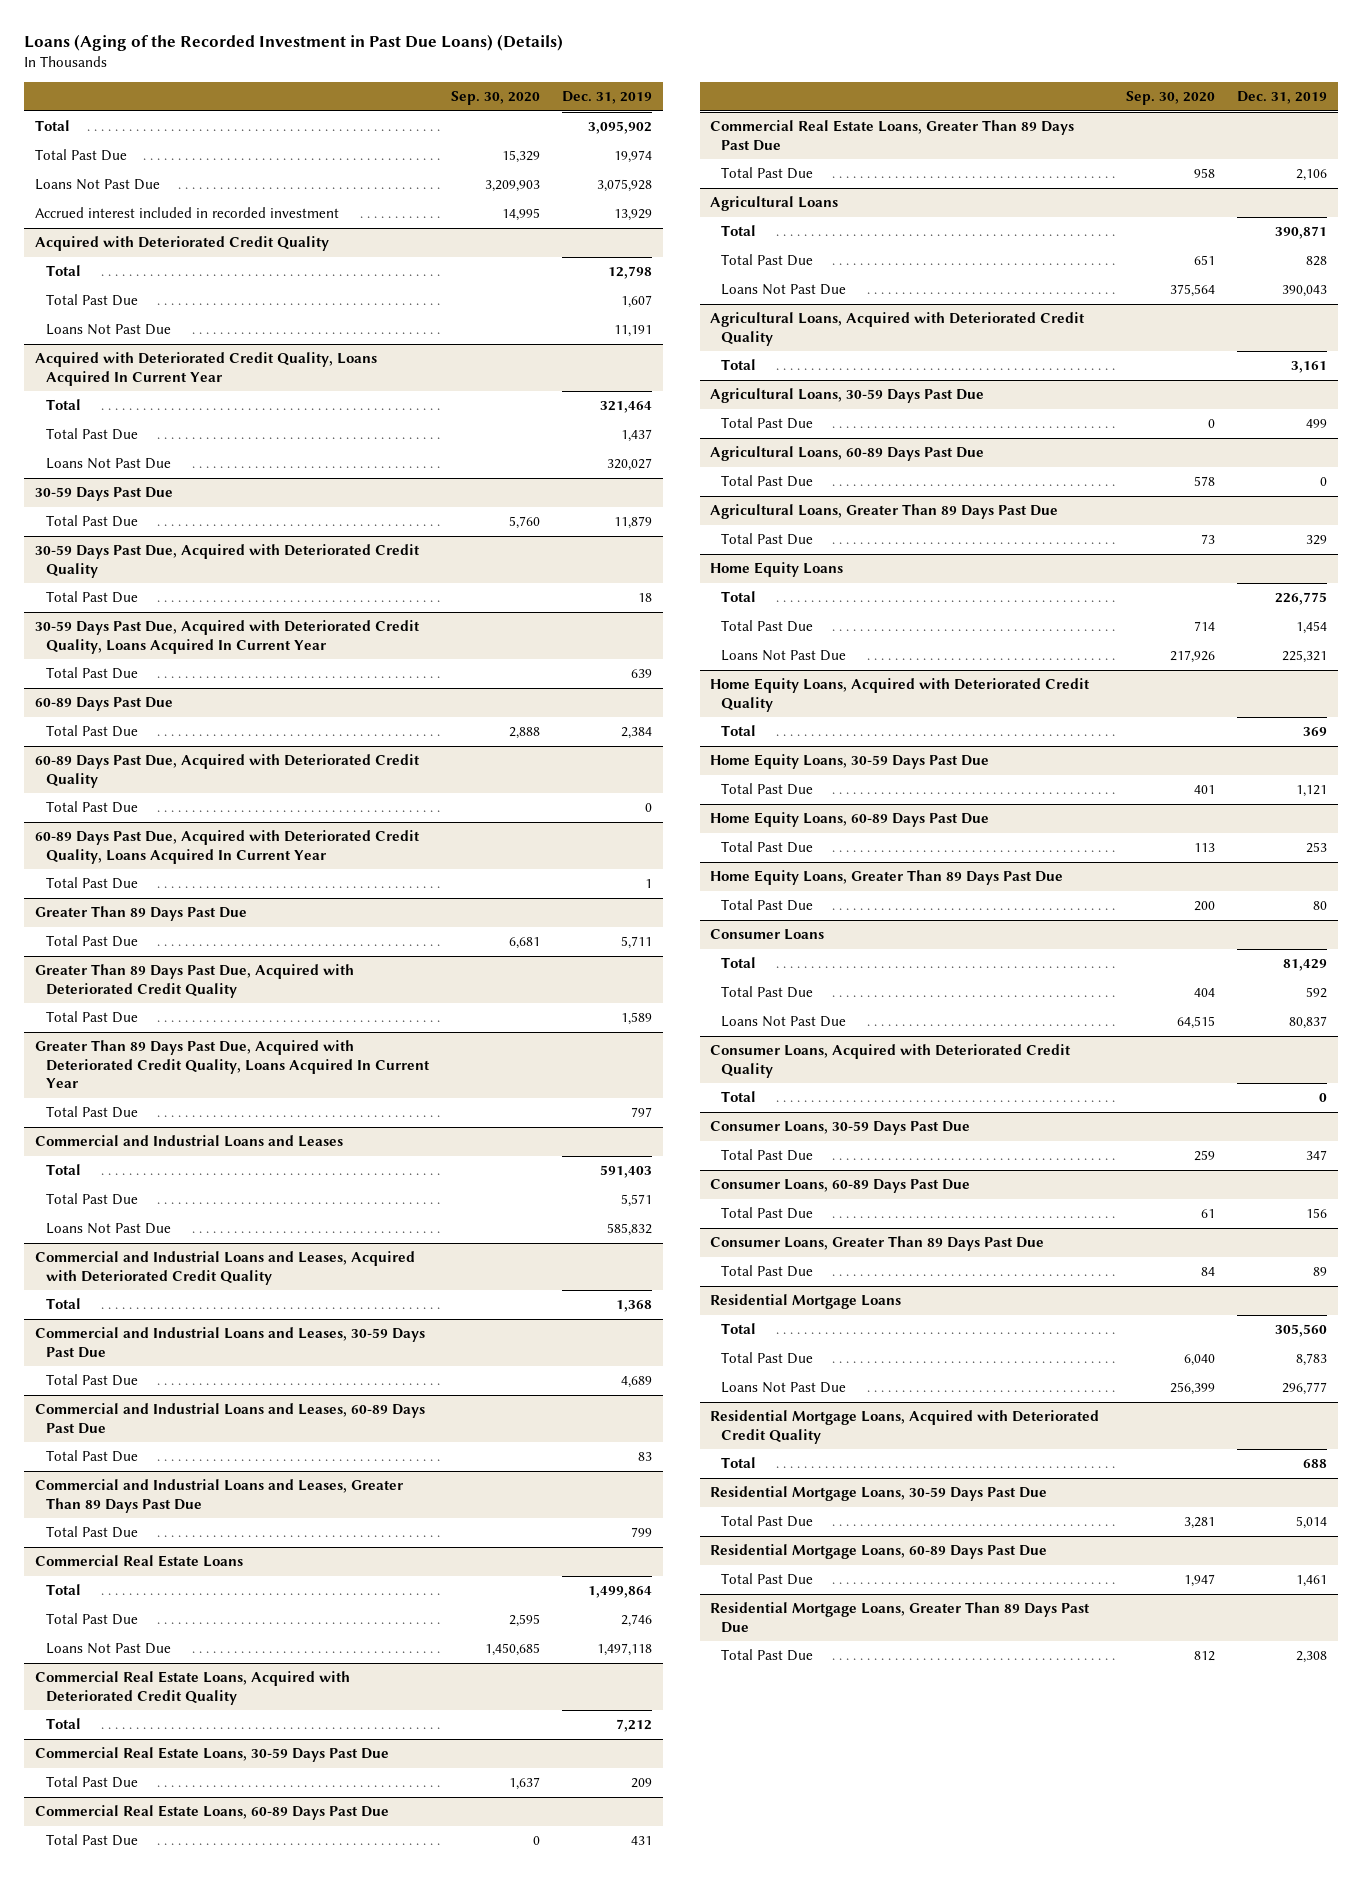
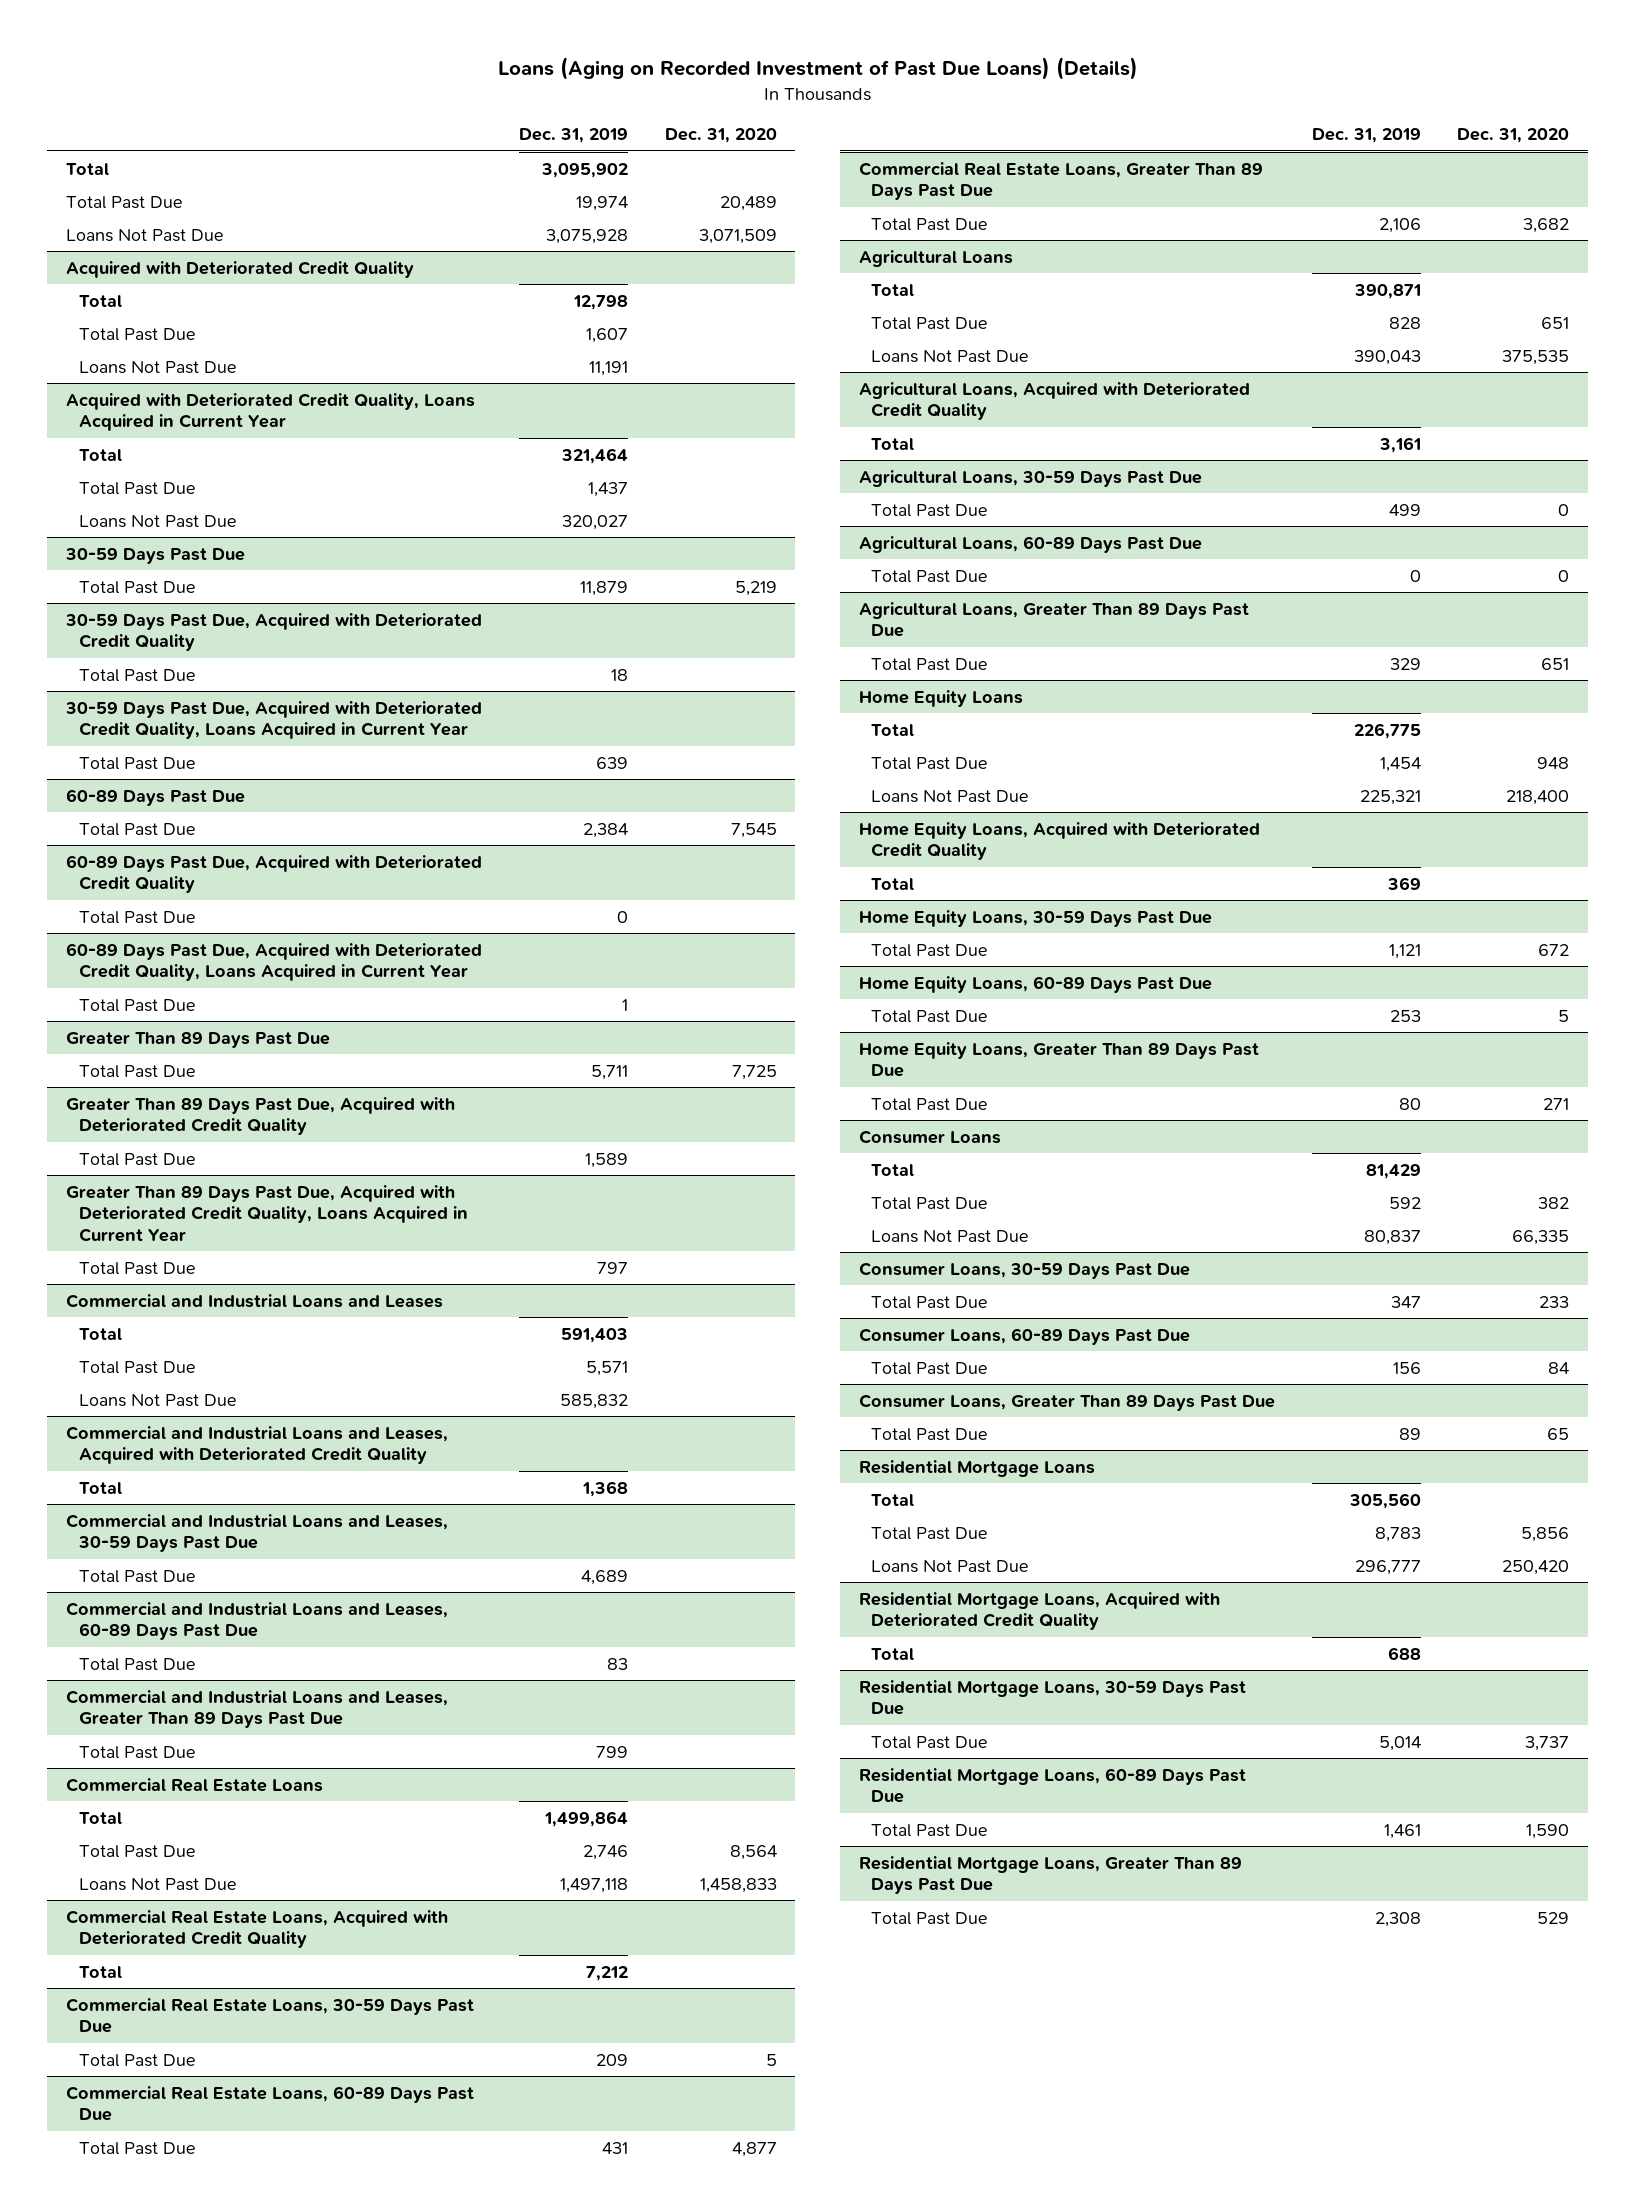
- Loans (Aging of the Recorded Investment in Past Due Loans) (Details)
+ Loans (Aging on Recorded Investment of Past Due Loans) (Details)
- | Sep. 30, 2020 | Dec. 31, 2019
+ | Dec. 31, 2019 | Dec. 31, 2020
- Accrued interest included in recorded investment | 14,995 | 13,929
- Acquired with Deteriorated Credit Quality, Loans Acquired In Current Year
+ Acquired with Deteriorated Credit Quality, Loans Acquired in Current Year
- 30-59 Days Past Due, Acquired with Deteriorated Credit Quality, Loans Acquired In Current Year
+ 30-59 Days Past Due, Acquired with Deteriorated Credit Quality, Loans Acquired in Current Year
- 60-89 Days Past Due, Acquired with Deteriorated Credit Quality, Loans Acquired In Current Year
+ 60-89 Days Past Due, Acquired with Deteriorated Credit Quality, Loans Acquired in Current Year
- Greater Than 89 Days Past Due, Acquired with Deteriorated Credit Quality, Loans Acquired In Current Year
+ Greater Than 89 Days Past Due, Acquired with Deteriorated Credit Quality, Loans Acquired in Current Year
- Consumer Loans, Acquired with Deteriorated Credit Quality
- Total | | 0

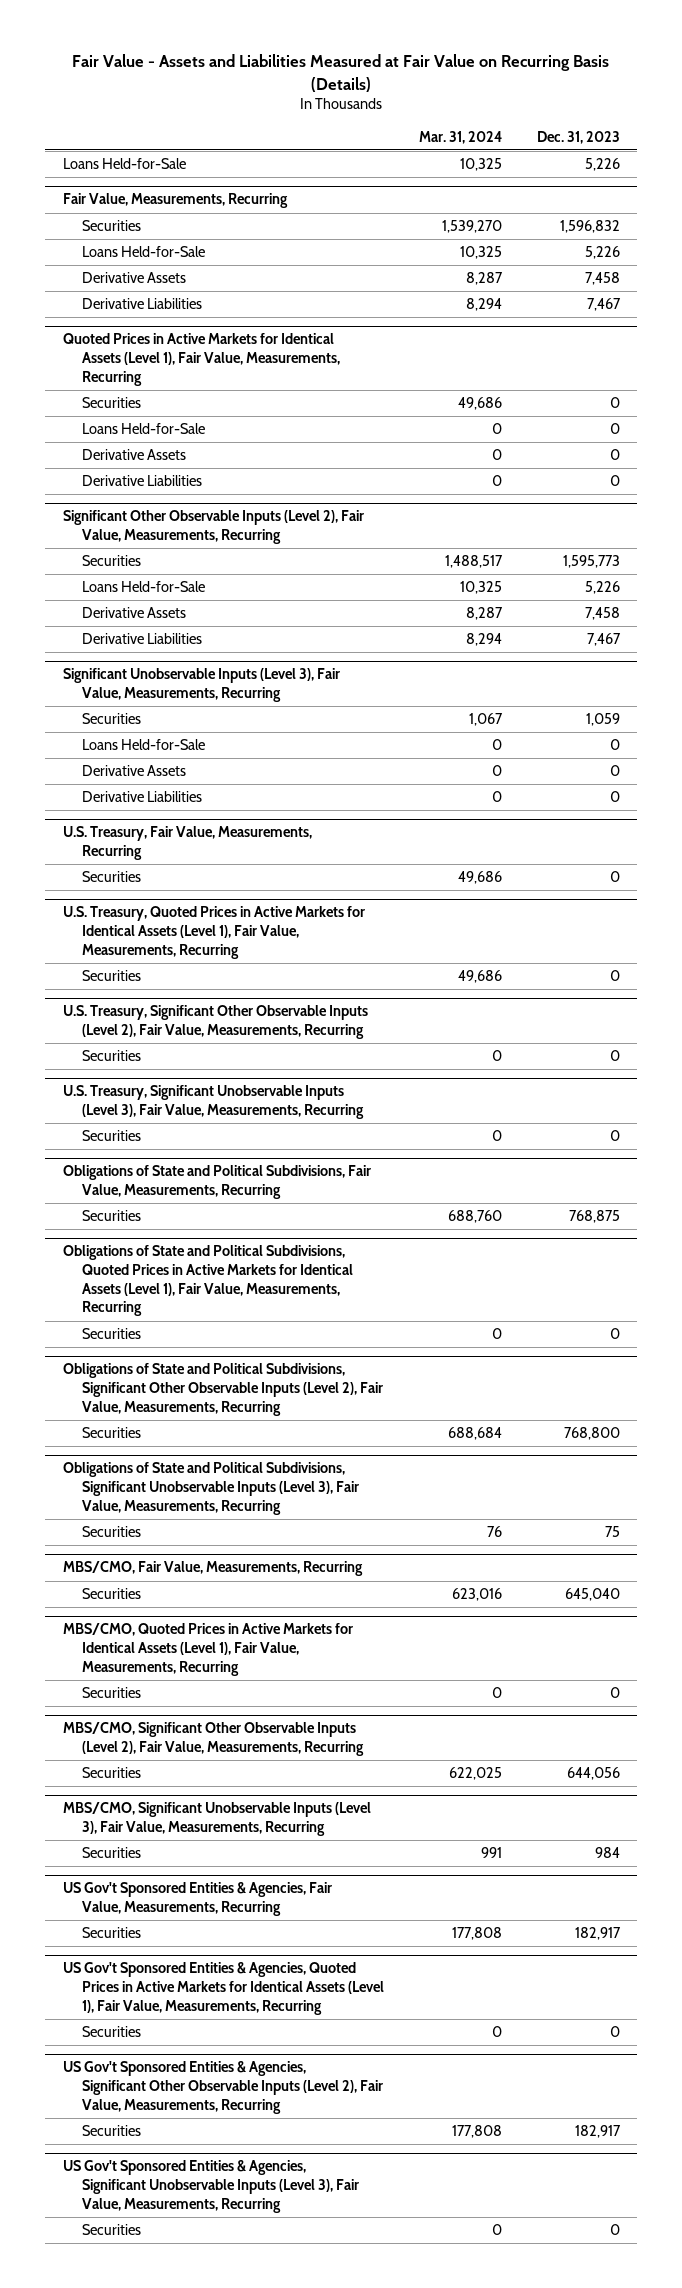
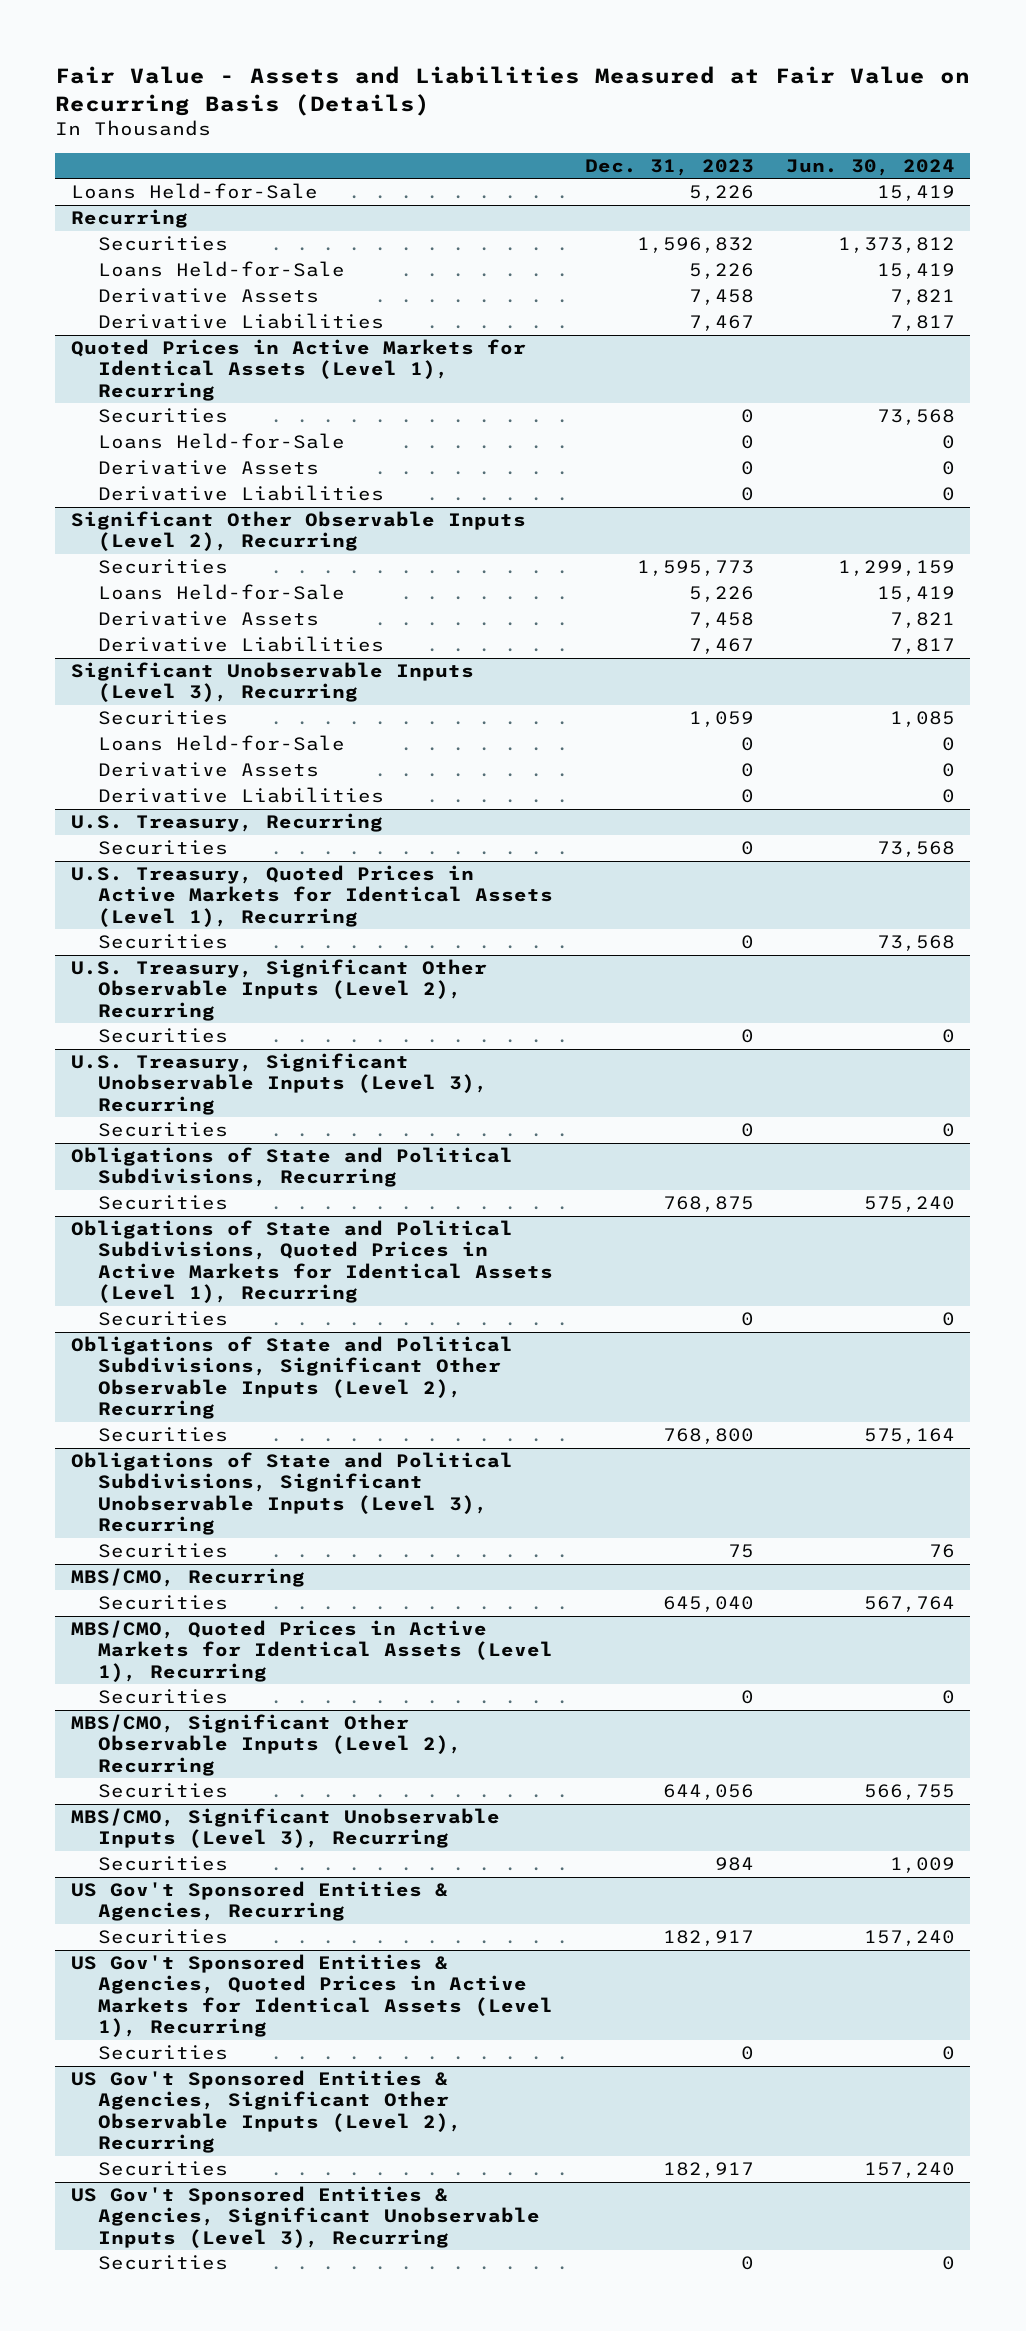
- | Mar. 31, 2024 | Dec. 31, 2023
+ | Dec. 31, 2023 | Jun. 30, 2024
- Fair Value, Measurements, Recurring
+ Recurring
- Quoted Prices in Active Markets for Identical Assets (Level 1), Fair Value, Measurements, Recurring
+ Quoted Prices in Active Markets for Identical Assets (Level 1), Recurring
- Significant Other Observable Inputs (Level 2), Fair Value, Measurements, Recurring
+ Significant Other Observable Inputs (Level 2), Recurring
- Significant Unobservable Inputs (Level 3), Fair Value, Measurements, Recurring
+ Significant Unobservable Inputs (Level 3), Recurring
- U.S. Treasury, Fair Value, Measurements, Recurring
+ U.S. Treasury, Recurring
- U.S. Treasury, Quoted Prices in Active Markets for Identical Assets (Level 1), Fair Value, Measurements, Recurring
+ U.S. Treasury, Quoted Prices in Active Markets for Identical Assets (Level 1), Recurring
- U.S. Treasury, Significant Other Observable Inputs (Level 2), Fair Value, Measurements, Recurring
+ U.S. Treasury, Significant Other Observable Inputs (Level 2), Recurring
- U.S. Treasury, Significant Unobservable Inputs (Level 3), Fair Value, Measurements, Recurring
+ U.S. Treasury, Significant Unobservable Inputs (Level 3), Recurring
- Obligations of State and Political Subdivisions, Fair Value, Measurements, Recurring
+ Obligations of State and Political Subdivisions, Recurring
- Obligations of State and Political Subdivisions, Quoted Prices in Active Markets for Identical Assets (Level 1), Fair Value, Measurements, Recurring
+ Obligations of State and Political Subdivisions, Quoted Prices in Active Markets for Identical Assets (Level 1), Recurring
- Obligations of State and Political Subdivisions, Significant Other Observable Inputs (Level 2), Fair Value, Measurements, Recurring
+ Obligations of State and Political Subdivisions, Significant Other Observable Inputs (Level 2), Recurring
- Obligations of State and Political Subdivisions, Significant Unobservable Inputs (Level 3), Fair Value, Measurements, Recurring
+ Obligations of State and Political Subdivisions, Significant Unobservable Inputs (Level 3), Recurring
- MBS/CMO, Fair Value, Measurements, Recurring
+ MBS/CMO, Recurring
- MBS/CMO, Quoted Prices in Active Markets for Identical Assets (Level 1), Fair Value, Measurements, Recurring
+ MBS/CMO, Quoted Prices in Active Markets for Identical Assets (Level 1), Recurring
- MBS/CMO, Significant Other Observable Inputs (Level 2), Fair Value, Measurements, Recurring
+ MBS/CMO, Significant Other Observable Inputs (Level 2), Recurring
- MBS/CMO, Significant Unobservable Inputs (Level 3), Fair Value, Measurements, Recurring
+ MBS/CMO, Significant Unobservable Inputs (Level 3), Recurring
- US Gov't Sponsored Entities & Agencies, Fair Value, Measurements, Recurring
+ US Gov't Sponsored Entities & Agencies, Recurring
- US Gov't Sponsored Entities & Agencies, Quoted Prices in Active Markets for Identical Assets (Level 1), Fair Value, Measurements, Recurring
+ US Gov't Sponsored Entities & Agencies, Quoted Prices in Active Markets for Identical Assets (Level 1), Recurring
- US Gov't Sponsored Entities & Agencies, Significant Other Observable Inputs (Level 2), Fair Value, Measurements, Recurring
+ US Gov't Sponsored Entities & Agencies, Significant Other Observable Inputs (Level 2), Recurring
- US Gov't Sponsored Entities & Agencies, Significant Unobservable Inputs (Level 3), Fair Value, Measurements, Recurring
+ US Gov't Sponsored Entities & Agencies, Significant Unobservable Inputs (Level 3), Recurring

